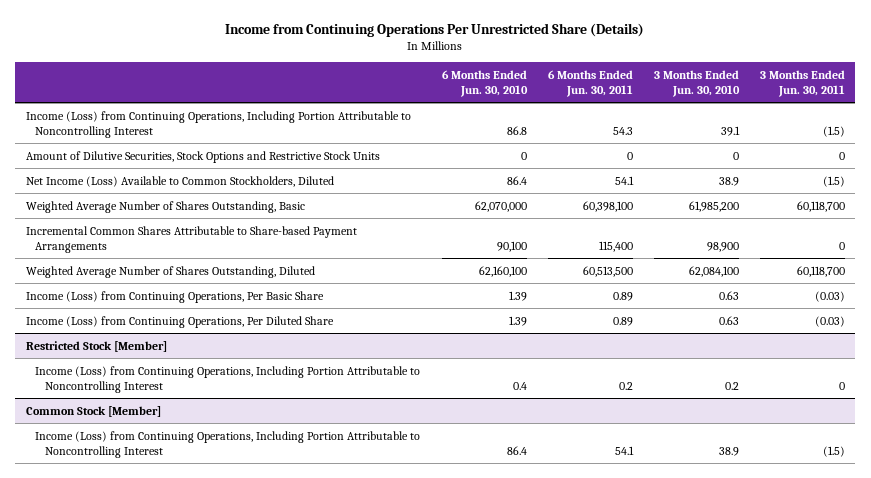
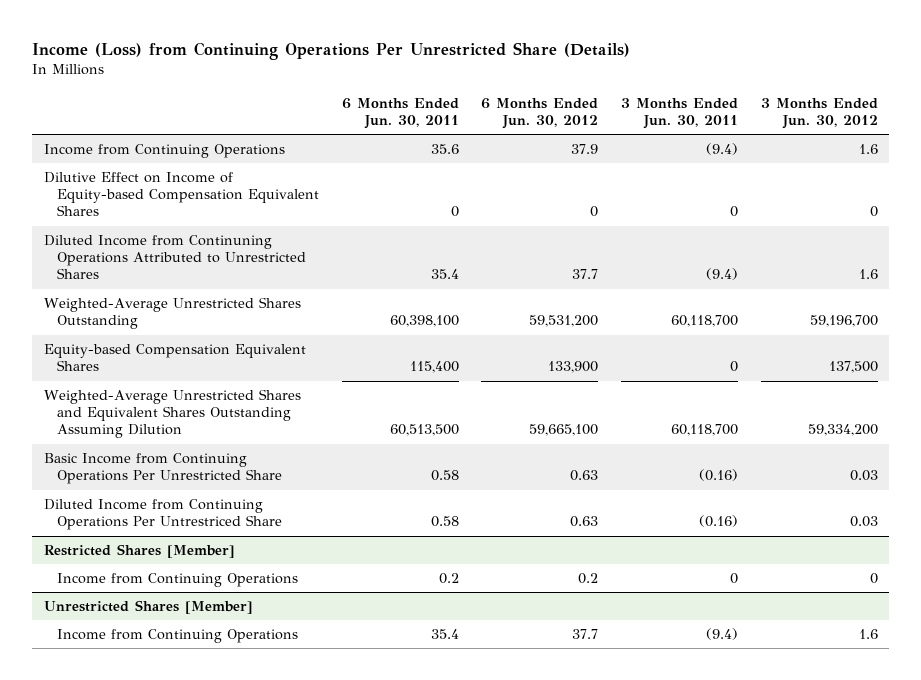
- Income from Continuing Operations Per Unrestricted Share (Details)
+ Income (Loss) from Continuing Operations Per Unrestricted Share (Details)
- | 6 Months Ended Jun. 30, 2010 | 6 Months Ended Jun. 30, 2011 | 3 Months Ended Jun. 30, 2010 | 3 Months Ended Jun. 30, 2011
+ | 6 Months Ended Jun. 30, 2011 | 6 Months Ended Jun. 30, 2012 | 3 Months Ended Jun. 30, 2011 | 3 Months Ended Jun. 30, 2012
- Income (Loss) from Continuing Operations, Including Portion Attributable to Noncontrolling Interest | 86.8 | 54.3 | 39.1 | (1.5)
- Amount of Dilutive Securities, Stock Options and Restrictive Stock Units | 0 | 0 | 0 | 0
- Net Income (Loss) Available to Common Stockholders, Diluted | 86.4 | 54.1 | 38.9 | (1.5)
- Weighted Average Number of Shares Outstanding, Basic | 62,070,000 | 60,398,100 | 61,985,200 | 60,118,700
- Incremental Common Shares Attributable to Share-based Payment Arrangements | 90,100 | 115,400 | 98,900 | 0
- Weighted Average Number of Shares Outstanding, Diluted | 62,160,100 | 60,513,500 | 62,084,100 | 60,118,700
- Income (Loss) from Continuing Operations, Per Basic Share | 1.39 | 0.89 | 0.63 | (0.03)
- Income (Loss) from Continuing Operations, Per Diluted Share | 1.39 | 0.89 | 0.63 | (0.03)
- Restricted Stock [Member]
- Income (Loss) from Continuing Operations, Including Portion Attributable to Noncontrolling Interest | 0.4 | 0.2 | 0.2 | 0
- Common Stock [Member]
- Income (Loss) from Continuing Operations, Including Portion Attributable to Noncontrolling Interest | 86.4 | 54.1 | 38.9 | (1.5)
+ Income from Continuing Operations | 35.6 | 37.9 | (9.4) | 1.6
+ Dilutive Effect on Income of Equity-based Compensation Equivalent Shares | 0 | 0 | 0 | 0
+ Diluted Income from Continuning Operations Attributed to Unrestricted Shares | 35.4 | 37.7 | (9.4) | 1.6
+ Weighted-Average Unrestricted Shares Outstanding | 60,398,100 | 59,531,200 | 60,118,700 | 59,196,700
+ Equity-based Compensation Equivalent Shares | 115,400 | 133,900 | 0 | 137,500
+ Weighted-Average Unrestricted Shares and Equivalent Shares Outstanding Assuming Dilution | 60,513,500 | 59,665,100 | 60,118,700 | 59,334,200
+ Basic Income from Continuing Operations Per Unrestricted Share | 0.58 | 0.63 | (0.16) | 0.03
+ Diluted Income from Continuing Operations Per Untrestriced Share | 0.58 | 0.63 | (0.16) | 0.03
+ Restricted Shares [Member]
+ Income from Continuing Operations | 0.2 | 0.2 | 0 | 0
+ Unrestricted Shares [Member]
+ Income from Continuing Operations | 35.4 | 37.7 | (9.4) | 1.6

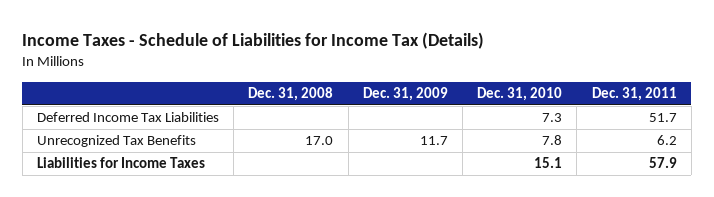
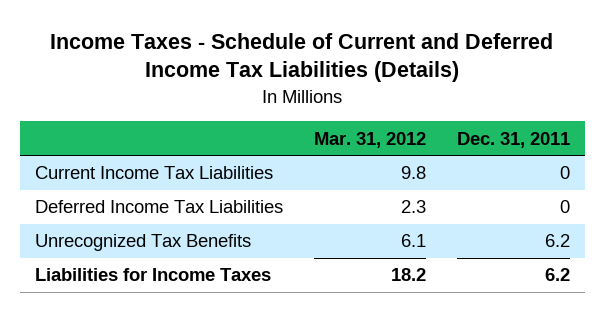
- Income Taxes - Schedule of Liabilities for Income Tax (Details)
+ Income Taxes - Schedule of Current and Deferred Income Tax Liabilities (Details)
- | Dec. 31, 2008 | Dec. 31, 2009 | Dec. 31, 2010 | Dec. 31, 2011
+ | Mar. 31, 2012 | Dec. 31, 2011
- Deferred Income Tax Liabilities | | | 7.3 | 51.7
+ Current Income Tax Liabilities | 9.8 | 0
+ Deferred Income Tax Liabilities | 2.3 | 0
- Liabilities for Income Taxes | | | 15.1 | 57.9
+ Liabilities for Income Taxes | 18.2 | 6.2

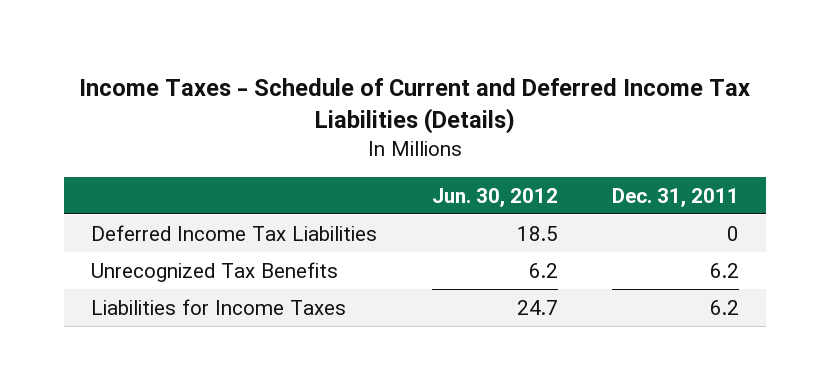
- | Mar. 31, 2012 | Dec. 31, 2011
+ | Jun. 30, 2012 | Dec. 31, 2011
- Current Income Tax Liabilities | 9.8 | 0

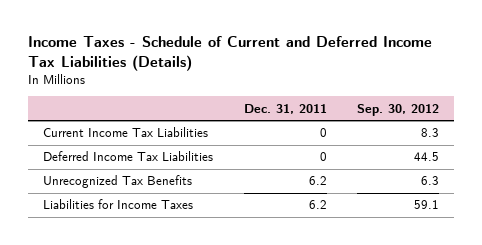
- | Jun. 30, 2012 | Dec. 31, 2011
+ | Dec. 31, 2011 | Sep. 30, 2012
+ Current Income Tax Liabilities | 0 | 8.3

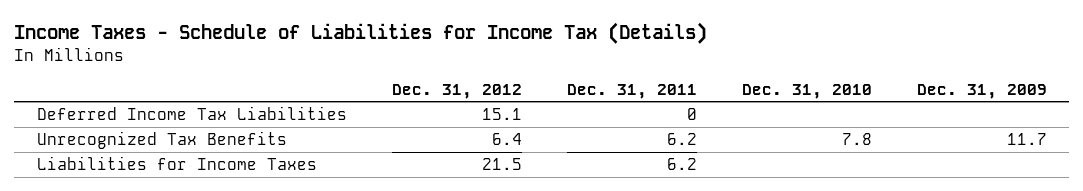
- Income Taxes - Schedule of Current and Deferred Income Tax Liabilities (Details)
+ Income Taxes - Schedule of Liabilities for Income Tax (Details)
- | Dec. 31, 2011 | Sep. 30, 2012
+ | Dec. 31, 2012 | Dec. 31, 2011 | Dec. 31, 2010 | Dec. 31, 2009
- Current Income Tax Liabilities | 0 | 8.3

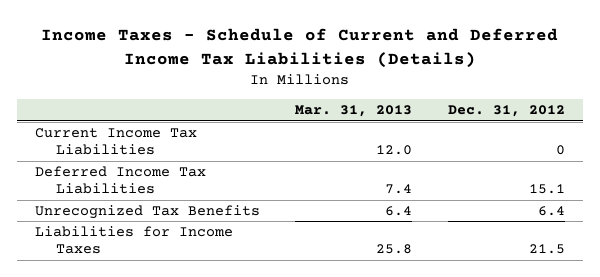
- Income Taxes - Schedule of Liabilities for Income Tax (Details)
+ Income Taxes - Schedule of Current and Deferred Income Tax Liabilities (Details)
- | Dec. 31, 2012 | Dec. 31, 2011 | Dec. 31, 2010 | Dec. 31, 2009
+ | Mar. 31, 2013 | Dec. 31, 2012
+ Current Income Tax Liabilities | 12.0 | 0

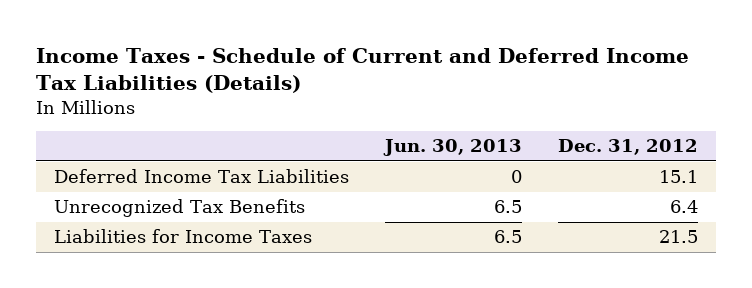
- | Mar. 31, 2013 | Dec. 31, 2012
+ | Jun. 30, 2013 | Dec. 31, 2012
- Current Income Tax Liabilities | 12.0 | 0

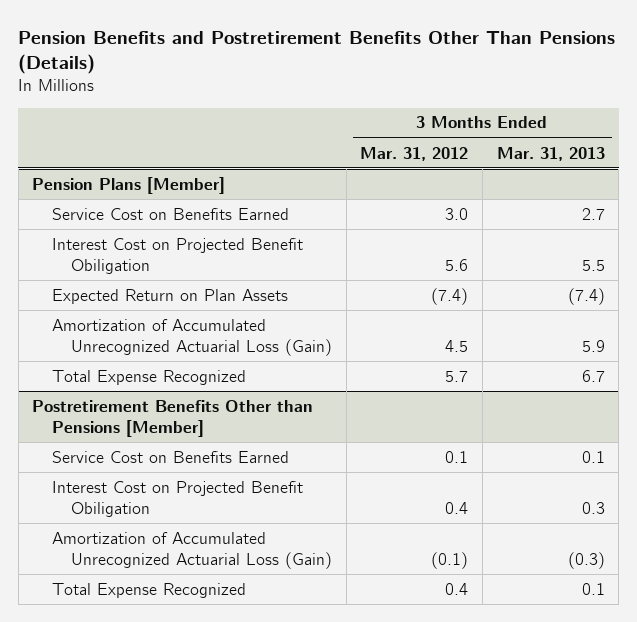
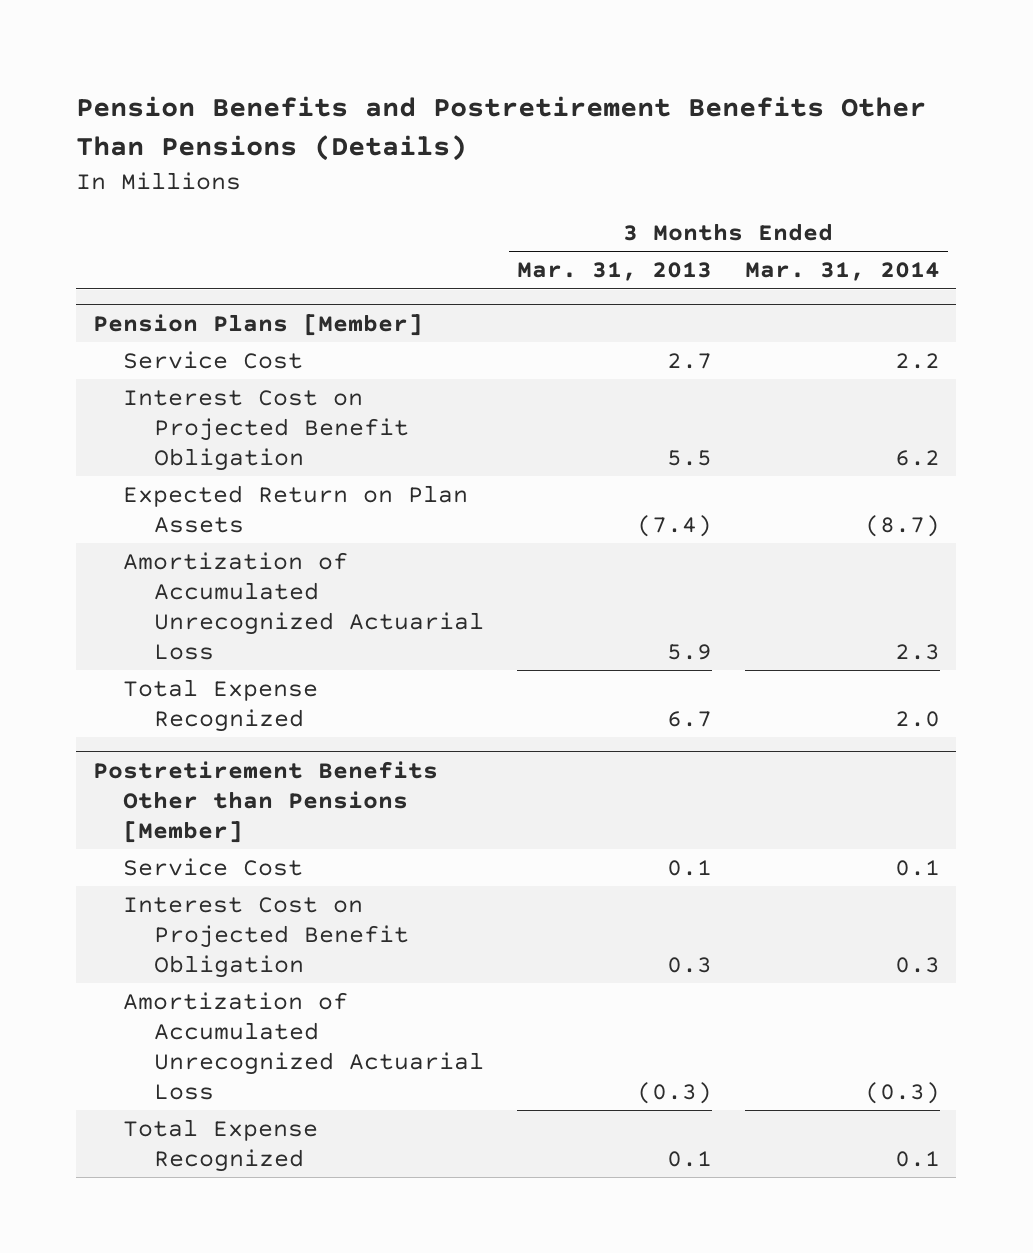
- | 3 Months Ended Mar. 31, 2012 | 3 Months Ended Mar. 31, 2013
+ | 3 Months Ended Mar. 31, 2013 | 3 Months Ended Mar. 31, 2014
@ Pension Plans [Member]
- Service Cost on Benefits Earned | 3.0 | 2.7
- Interest Cost on Projected Benefit Obiligation | 5.6 | 5.5
+ Service Cost | 2.7 | 2.2
+ Interest Cost on Projected Benefit Obligation | 5.5 | 6.2
- Amortization of Accumulated Unrecognized Actuarial Loss (Gain) | 4.5 | 5.9
+ Amortization of Accumulated Unrecognized Actuarial Loss | 5.9 | 2.3
@ Postretirement Benefits Other than Pensions [Member]
- Service Cost on Benefits Earned | 0.1 | 0.1
- Interest Cost on Projected Benefit Obiligation | 0.4 | 0.3
- Amortization of Accumulated Unrecognized Actuarial Loss (Gain) | (0.1) | (0.3)
+ Service Cost | 0.1 | 0.1
+ Interest Cost on Projected Benefit Obligation | 0.3 | 0.3
+ Amortization of Accumulated Unrecognized Actuarial Loss | (0.3) | (0.3)

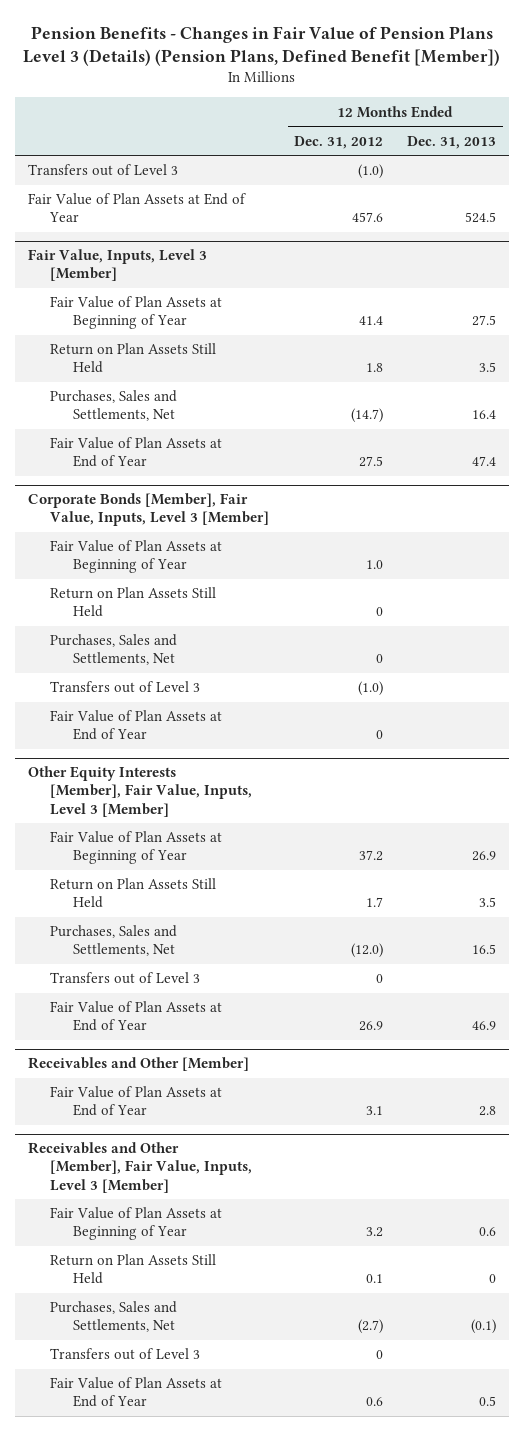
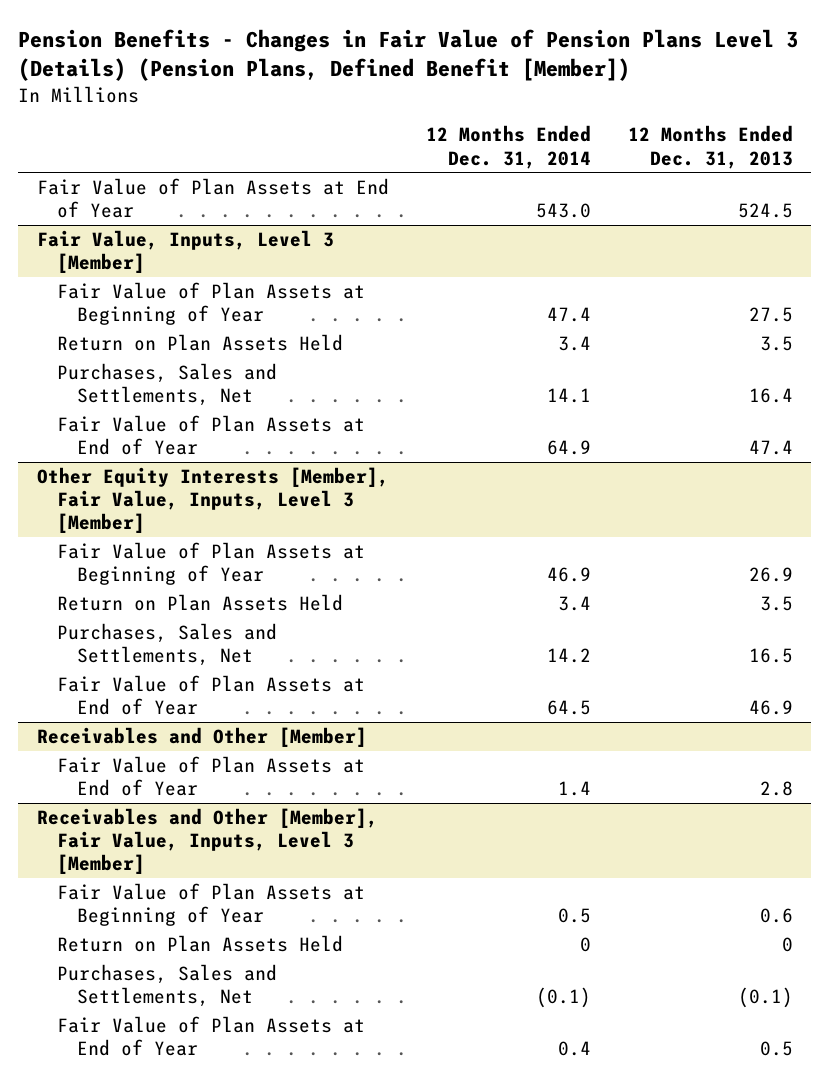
- | 12 Months Ended Dec. 31, 2012 | 12 Months Ended Dec. 31, 2013
+ | 12 Months Ended Dec. 31, 2014 | 12 Months Ended Dec. 31, 2013
- Transfers out of Level 3 | (1.0) |
@ Fair Value, Inputs, Level 3 [Member]
- Return on Plan Assets Still Held | 1.8 | 3.5
+ Return on Plan Assets Held | 3.4 | 3.5
- Corporate Bonds [Member], Fair Value, Inputs, Level 3 [Member]
- Fair Value of Plan Assets at Beginning of Year | 1.0 |
- Return on Plan Assets Still Held | 0 |
- Purchases, Sales and Settlements, Net | 0 |
- Transfers out of Level 3 | (1.0) |
- Fair Value of Plan Assets at End of Year | 0 |
@ Other Equity Interests [Member], Fair Value, Inputs, Level 3 [Member]
- Return on Plan Assets Still Held | 1.7 | 3.5
+ Return on Plan Assets Held | 3.4 | 3.5
- Transfers out of Level 3 | 0 |
@ Receivables and Other [Member], Fair Value, Inputs, Level 3 [Member]
- Return on Plan Assets Still Held | 0.1 | 0
+ Return on Plan Assets Held | 0 | 0
- Transfers out of Level 3 | 0 |

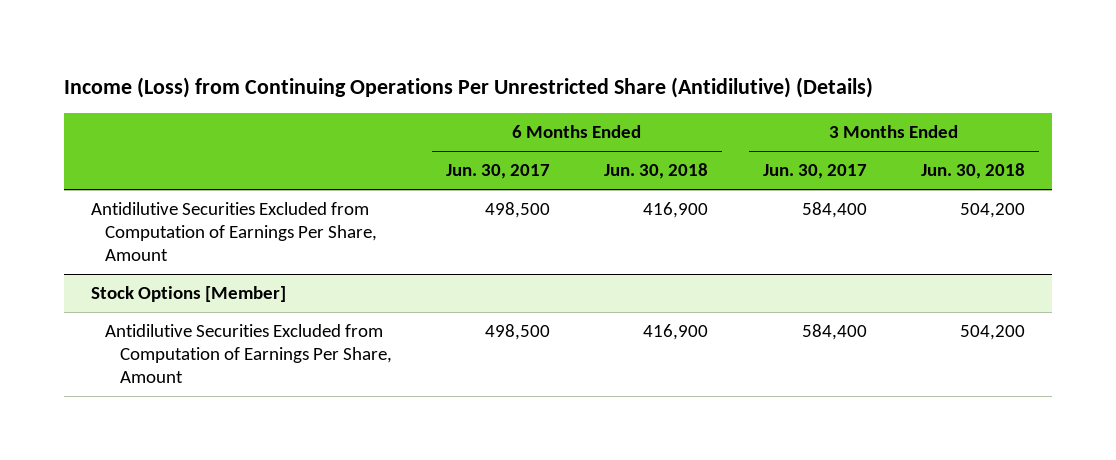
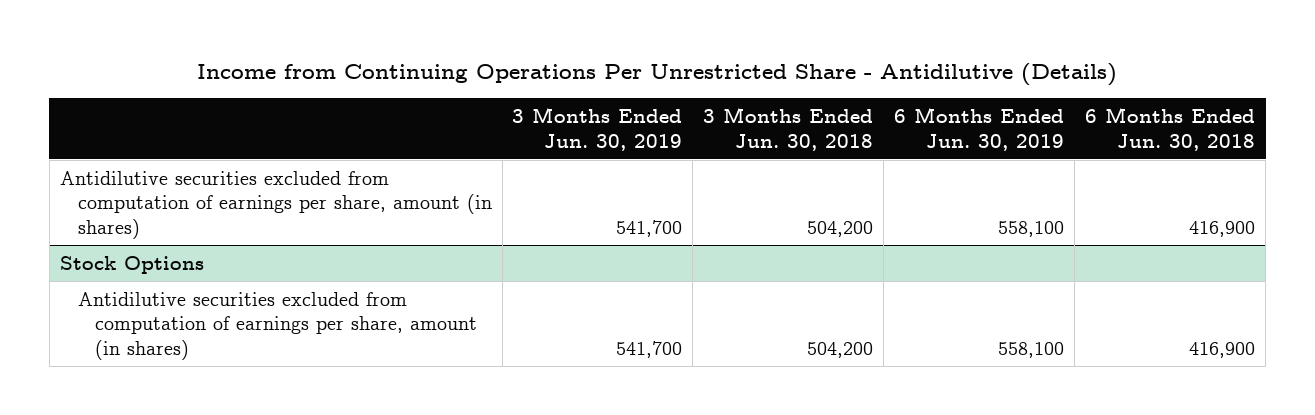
- Income (Loss) from Continuing Operations Per Unrestricted Share (Antidilutive) (Details)
+ Income from Continuing Operations Per Unrestricted Share - Antidilutive (Details)
- | 6 Months Ended Jun. 30, 2017 | 6 Months Ended Jun. 30, 2018 | 3 Months Ended Jun. 30, 2017 | 3 Months Ended Jun. 30, 2018
+ | 3 Months Ended Jun. 30, 2019 | 3 Months Ended Jun. 30, 2018 | 6 Months Ended Jun. 30, 2019 | 6 Months Ended Jun. 30, 2018
- Antidilutive Securities Excluded from Computation of Earnings Per Share, Amount | 498,500 | 416,900 | 584,400 | 504,200
- Stock Options [Member]
- Antidilutive Securities Excluded from Computation of Earnings Per Share, Amount | 498,500 | 416,900 | 584,400 | 504,200
+ Antidilutive securities excluded from computation of earnings per share, amount (in shares) | 541,700 | 504,200 | 558,100 | 416,900
+ Stock Options
+ Antidilutive securities excluded from computation of earnings per share, amount (in shares) | 541,700 | 504,200 | 558,100 | 416,900

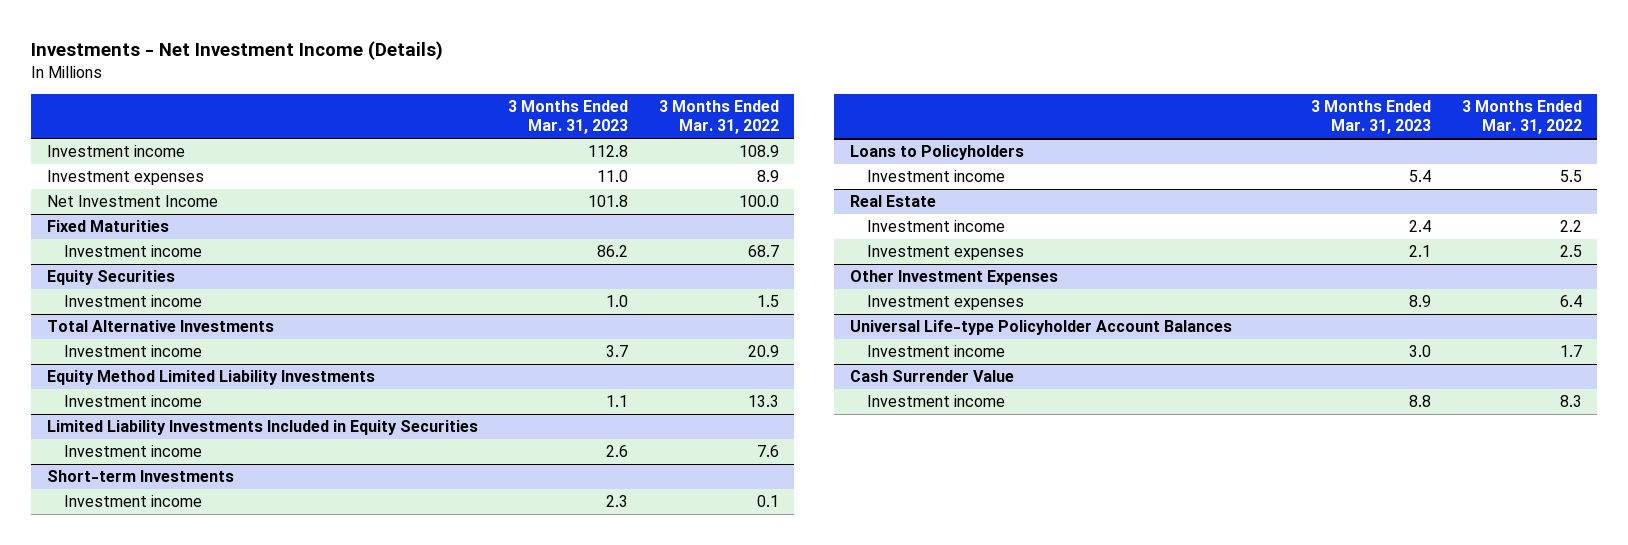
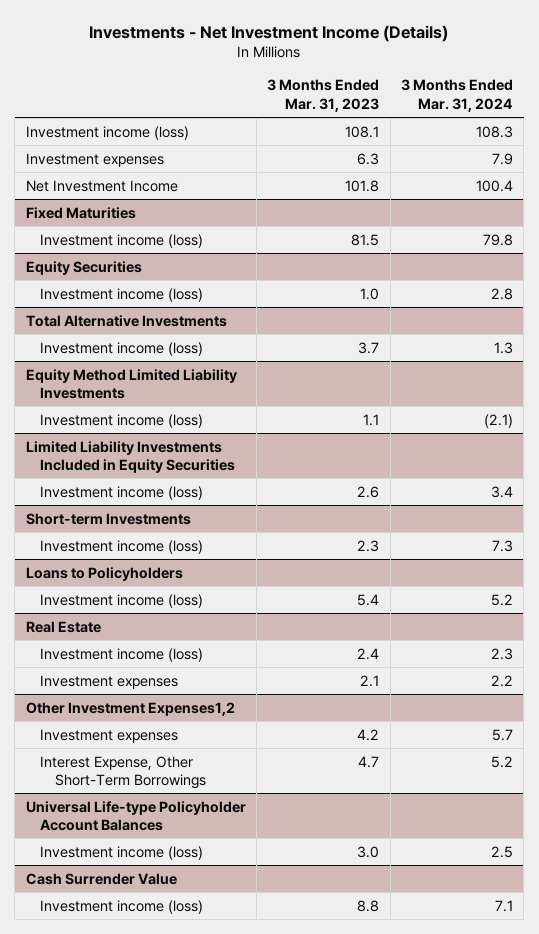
- | 3 Months Ended Mar. 31, 2023 | 3 Months Ended Mar. 31, 2022
+ | 3 Months Ended Mar. 31, 2023 | 3 Months Ended Mar. 31, 2024
- Investment income | 112.8 | 108.9
- Investment expenses | 11.0 | 8.9
+ Investment income (loss) | 108.1 | 108.3
+ Investment expenses | 6.3 | 7.9
@ Fixed Maturities
- Investment income | 86.2 | 68.7
+ Investment income (loss) | 81.5 | 79.8
@ Equity Securities
- Investment income | 1.0 | 1.5
+ Investment income (loss) | 1.0 | 2.8
@ Total Alternative Investments
- Investment income | 3.7 | 20.9
+ Investment income (loss) | 3.7 | 1.3
@ Equity Method Limited Liability Investments
- Investment income | 1.1 | 13.3
+ Investment income (loss) | 1.1 | (2.1)
@ Limited Liability Investments Included in Equity Securities
- Investment income | 2.6 | 7.6
+ Investment income (loss) | 2.6 | 3.4
@ Short-term Investments
- Investment income | 2.3 | 0.1
+ Investment income (loss) | 2.3 | 7.3
@ Loans to Policyholders
- Investment income | 5.4 | 5.5
+ Investment income (loss) | 5.4 | 5.2
@ Real Estate
- Investment income | 2.4 | 2.2
+ Investment income (loss) | 2.4 | 2.3
- Other Investment Expenses
- Investment expenses | 8.9 | 6.4
+ Other Investment Expenses1,2
+ Investment expenses | 4.2 | 5.7
+ Interest Expense, Other Short-Term Borrowings | 4.7 | 5.2
@ Universal Life-type Policyholder Account Balances
- Investment income | 3.0 | 1.7
+ Investment income (loss) | 3.0 | 2.5
@ Cash Surrender Value
- Investment income | 8.8 | 8.3
+ Investment income (loss) | 8.8 | 7.1

